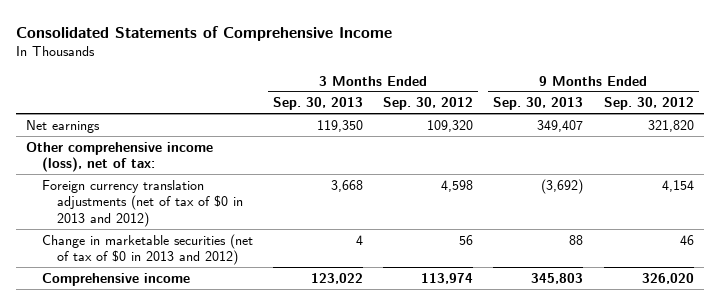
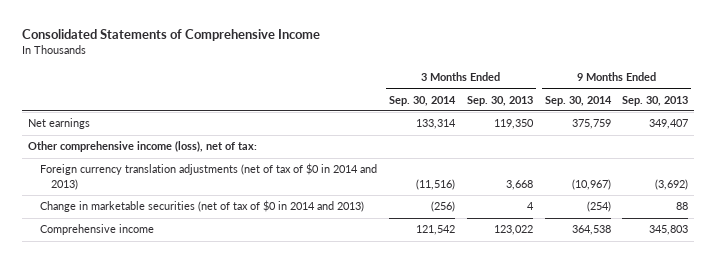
- | 3 Months Ended Sep. 30, 2013 | 3 Months Ended Sep. 30, 2012 | 9 Months Ended Sep. 30, 2013 | 9 Months Ended Sep. 30, 2012
+ | 3 Months Ended Sep. 30, 2014 | 3 Months Ended Sep. 30, 2013 | 9 Months Ended Sep. 30, 2014 | 9 Months Ended Sep. 30, 2013
- Foreign currency translation adjustments (net of tax of $0 in 2013 and 2012) | 3,668 | 4,598 | (3,692) | 4,154
- Change in marketable securities (net of tax of $0 in 2013 and 2012) | 4 | 56 | 88 | 46
+ Foreign currency translation adjustments (net of tax of $0 in 2014 and 2013) | (11,516) | 3,668 | (10,967) | (3,692)
+ Change in marketable securities (net of tax of $0 in 2014 and 2013) | (256) | 4 | (254) | 88

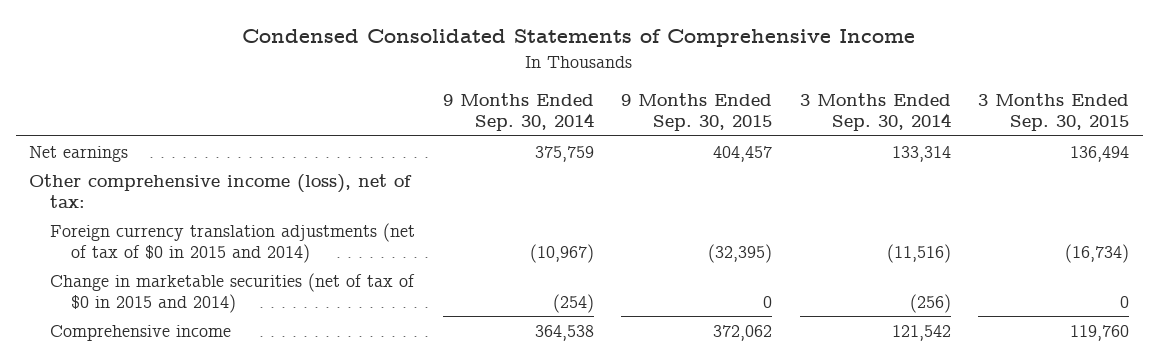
- Consolidated Statements of Comprehensive Income
+ Condensed Consolidated Statements of Comprehensive Income
- | 3 Months Ended Sep. 30, 2014 | 3 Months Ended Sep. 30, 2013 | 9 Months Ended Sep. 30, 2014 | 9 Months Ended Sep. 30, 2013
+ | 9 Months Ended Sep. 30, 2014 | 9 Months Ended Sep. 30, 2015 | 3 Months Ended Sep. 30, 2014 | 3 Months Ended Sep. 30, 2015
- Foreign currency translation adjustments (net of tax of $0 in 2014 and 2013) | (11,516) | 3,668 | (10,967) | (3,692)
- Change in marketable securities (net of tax of $0 in 2014 and 2013) | (256) | 4 | (254) | 88
+ Foreign currency translation adjustments (net of tax of $0 in 2015 and 2014) | (10,967) | (32,395) | (11,516) | (16,734)
+ Change in marketable securities (net of tax of $0 in 2015 and 2014) | (254) | 0 | (256) | 0

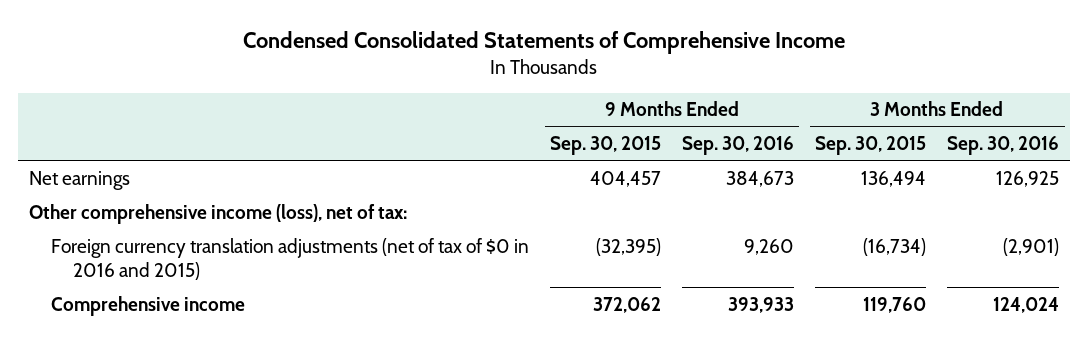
- | 9 Months Ended Sep. 30, 2014 | 9 Months Ended Sep. 30, 2015 | 3 Months Ended Sep. 30, 2014 | 3 Months Ended Sep. 30, 2015
+ | 9 Months Ended Sep. 30, 2015 | 9 Months Ended Sep. 30, 2016 | 3 Months Ended Sep. 30, 2015 | 3 Months Ended Sep. 30, 2016
- Foreign currency translation adjustments (net of tax of $0 in 2015 and 2014) | (10,967) | (32,395) | (11,516) | (16,734)
- Change in marketable securities (net of tax of $0 in 2015 and 2014) | (254) | 0 | (256) | 0
+ Foreign currency translation adjustments (net of tax of $0 in 2016 and 2015) | (32,395) | 9,260 | (16,734) | (2,901)

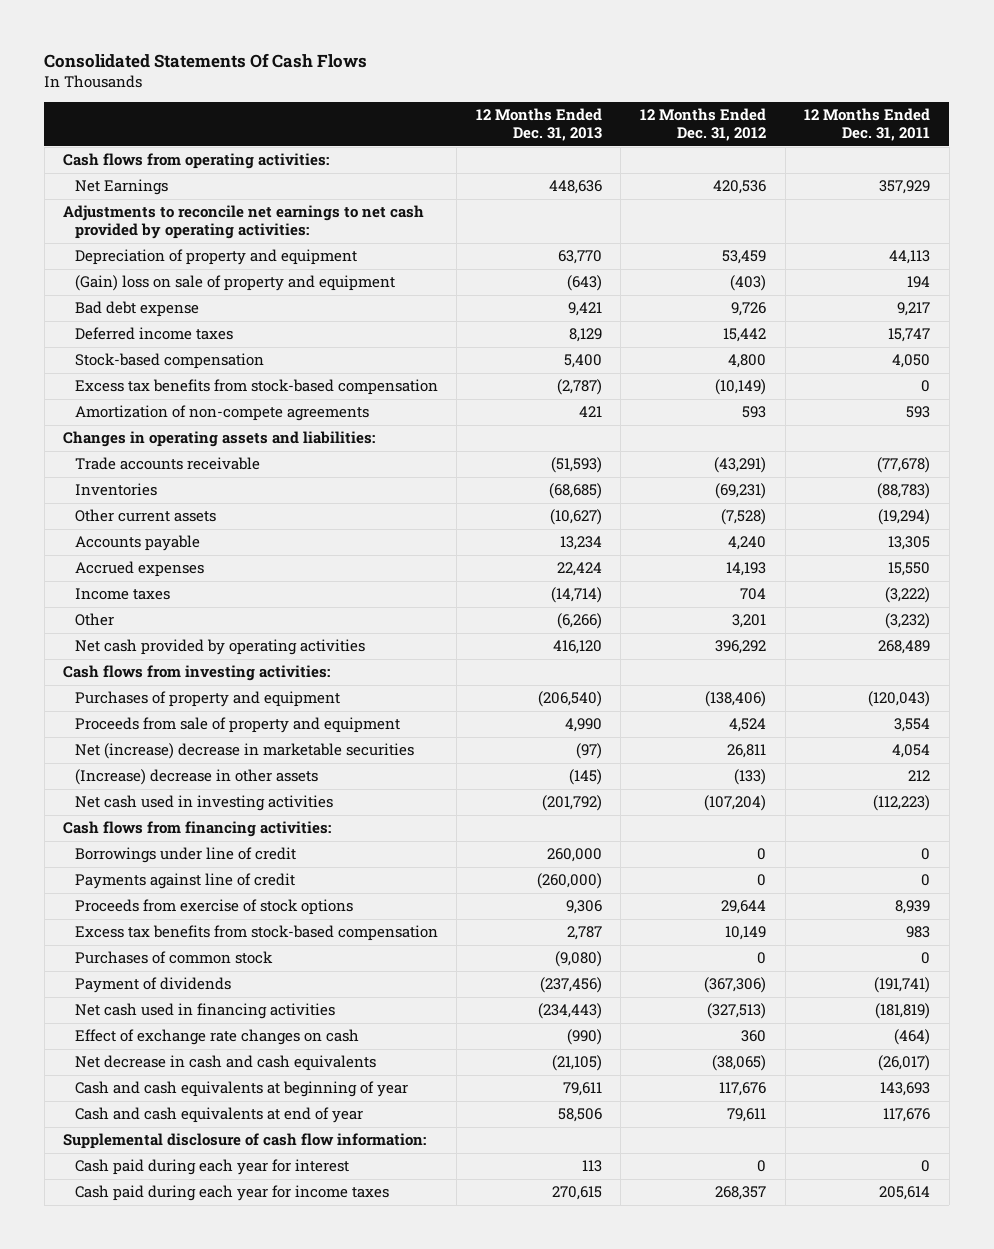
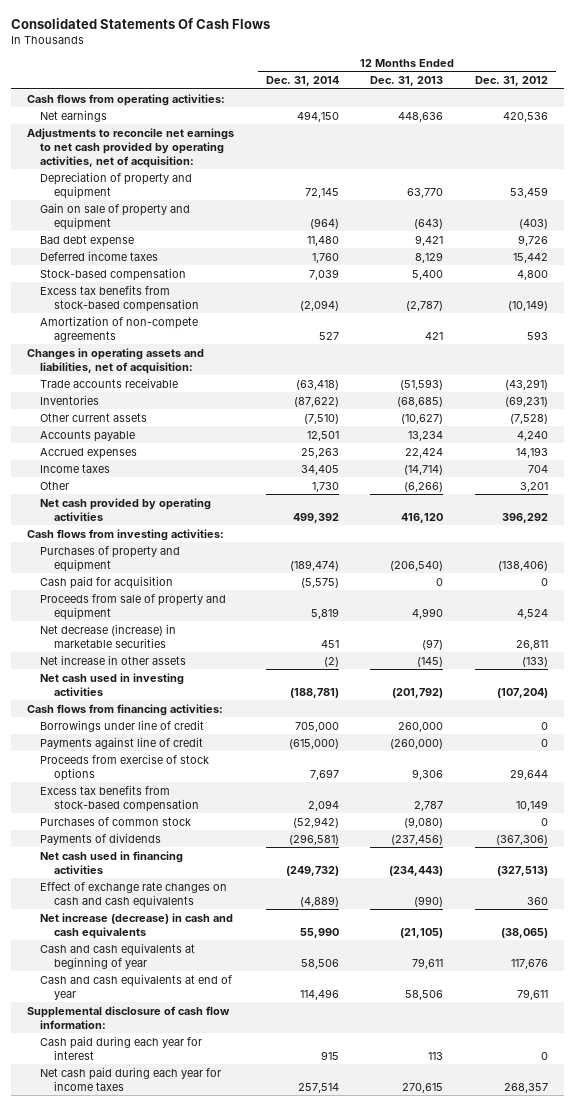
- | 12 Months Ended Dec. 31, 2013 | 12 Months Ended Dec. 31, 2012 | 12 Months Ended Dec. 31, 2011
+ | 12 Months Ended Dec. 31, 2014 | 12 Months Ended Dec. 31, 2013 | 12 Months Ended Dec. 31, 2012
- Net Earnings | 448,636 | 420,536 | 357,929
- Adjustments to reconcile net earnings to net cash provided by operating activities:
+ Net earnings | 494,150 | 448,636 | 420,536
+ Adjustments to reconcile net earnings to net cash provided by operating activities, net of acquisition:
- (Gain) loss on sale of property and equipment | (643) | (403) | 194
+ Gain on sale of property and equipment | (964) | (643) | (403)
- Changes in operating assets and liabilities:
+ Changes in operating assets and liabilities, net of acquisition:
+ Cash paid for acquisition | (5,575) | 0 | 0
- Net (increase) decrease in marketable securities | (97) | 26,811 | 4,054
- (Increase) decrease in other assets | (145) | (133) | 212
+ Net decrease (increase) in marketable securities | 451 | (97) | 26,811
+ Net increase in other assets | (2) | (145) | (133)
- Payment of dividends | (237,456) | (367,306) | (191,741)
+ Payments of dividends | (296,581) | (237,456) | (367,306)
- Effect of exchange rate changes on cash | (990) | 360 | (464)
- Net decrease in cash and cash equivalents | (21,105) | (38,065) | (26,017)
+ Effect of exchange rate changes on cash and cash equivalents | (4,889) | (990) | 360
+ Net increase (decrease) in cash and cash equivalents | 55,990 | (21,105) | (38,065)
- Cash paid during each year for income taxes | 270,615 | 268,357 | 205,614
+ Net cash paid during each year for income taxes | 257,514 | 270,615 | 268,357

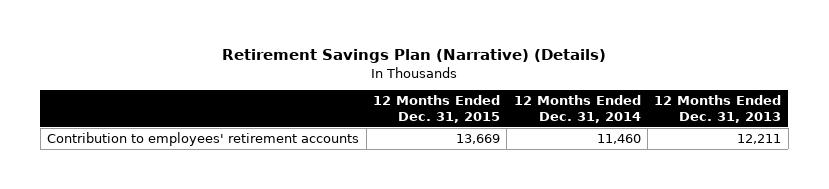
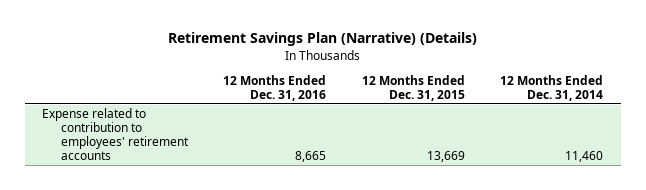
- | 12 Months Ended Dec. 31, 2015 | 12 Months Ended Dec. 31, 2014 | 12 Months Ended Dec. 31, 2013
+ | 12 Months Ended Dec. 31, 2016 | 12 Months Ended Dec. 31, 2015 | 12 Months Ended Dec. 31, 2014
- Contribution to employees' retirement accounts | 13,669 | 11,460 | 12,211
+ Expense related to contribution to employees' retirement accounts | 8,665 | 13,669 | 11,460

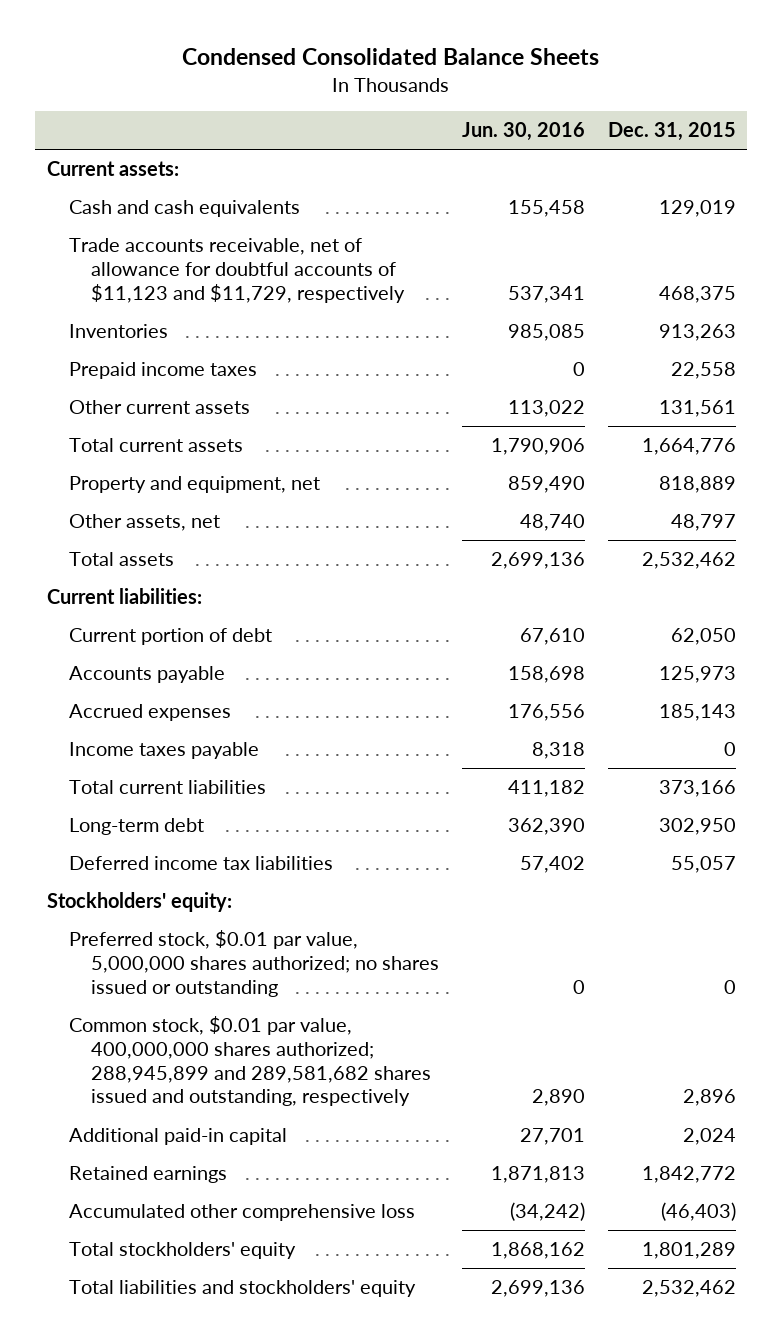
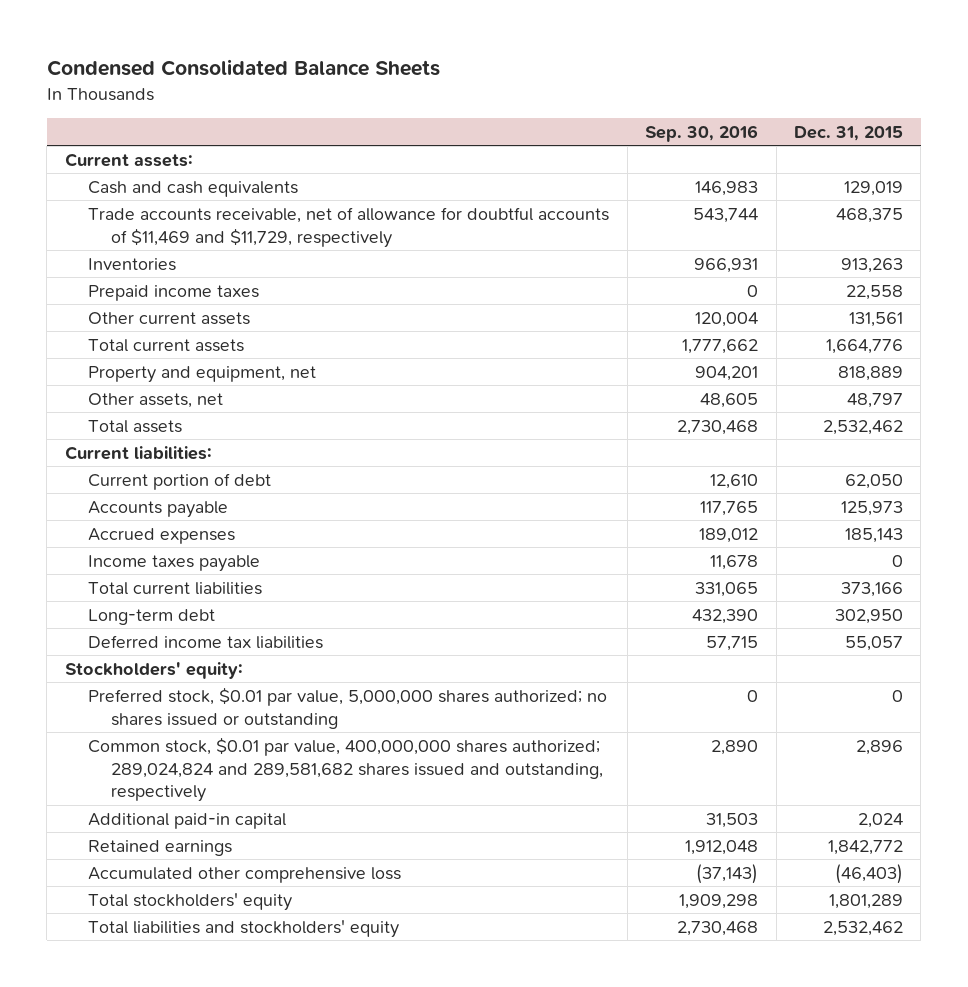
- | Jun. 30, 2016 | Dec. 31, 2015
+ | Sep. 30, 2016 | Dec. 31, 2015
- Trade accounts receivable, net of allowance for doubtful accounts of $11,123 and $11,729, respectively | 537,341 | 468,375
+ Trade accounts receivable, net of allowance for doubtful accounts of $11,469 and $11,729, respectively | 543,744 | 468,375
- Common stock, $0.01 par value, 400,000,000 shares authorized; 288,945,899 and 289,581,682 shares issued and outstanding, respectively | 2,890 | 2,896
+ Common stock, $0.01 par value, 400,000,000 shares authorized; 289,024,824 and 289,581,682 shares issued and outstanding, respectively | 2,890 | 2,896

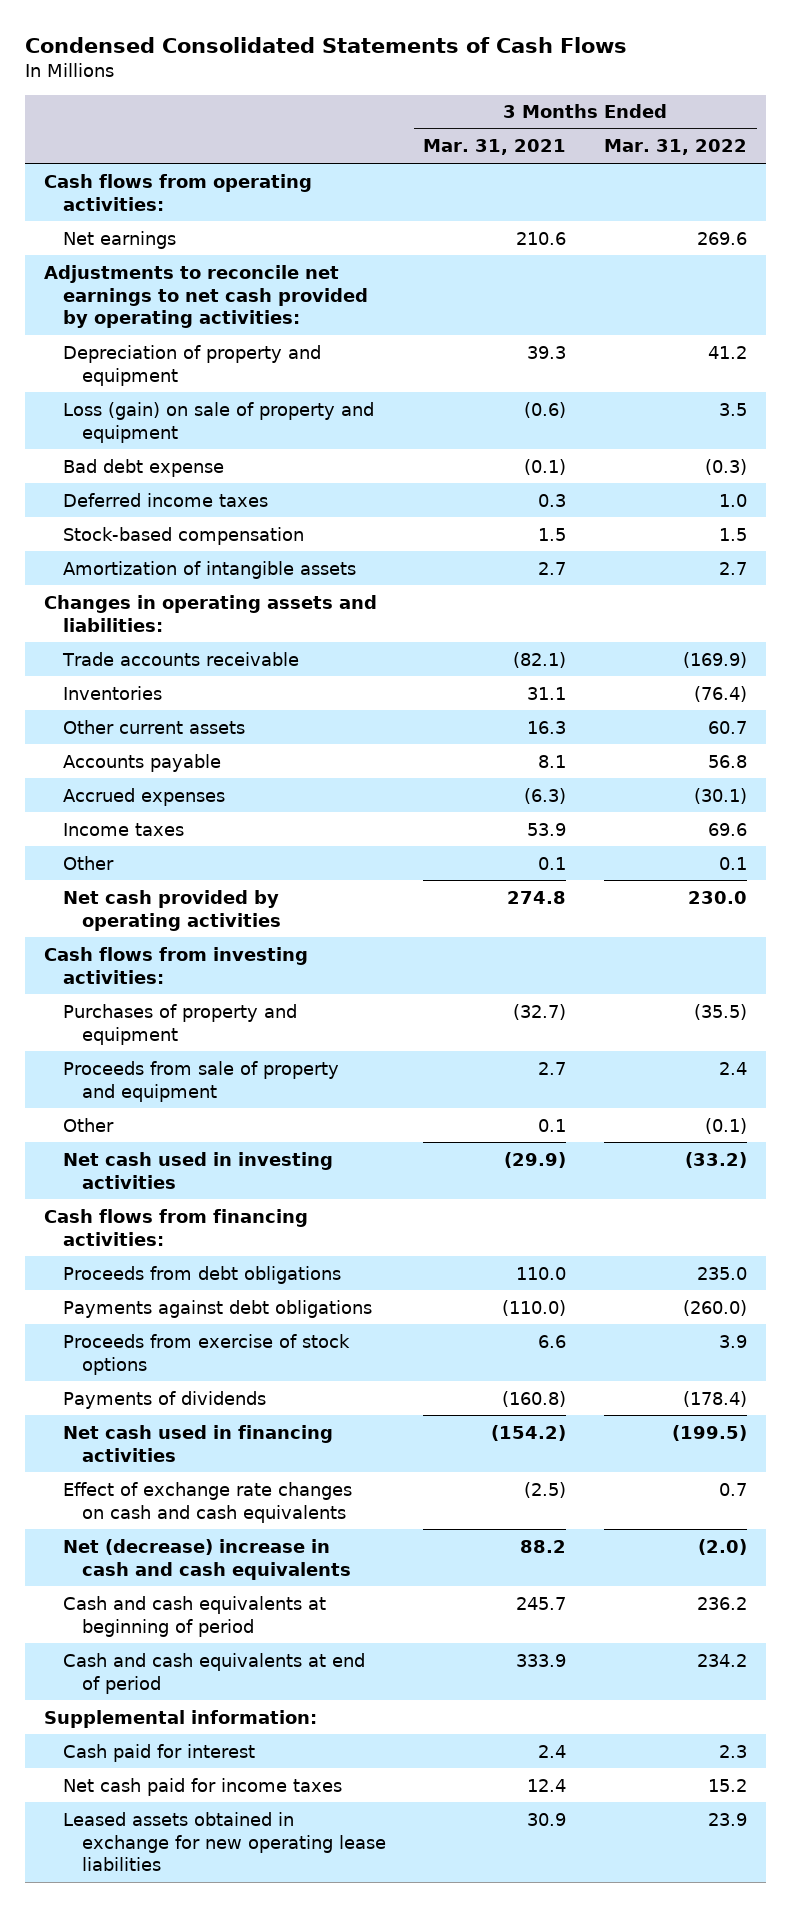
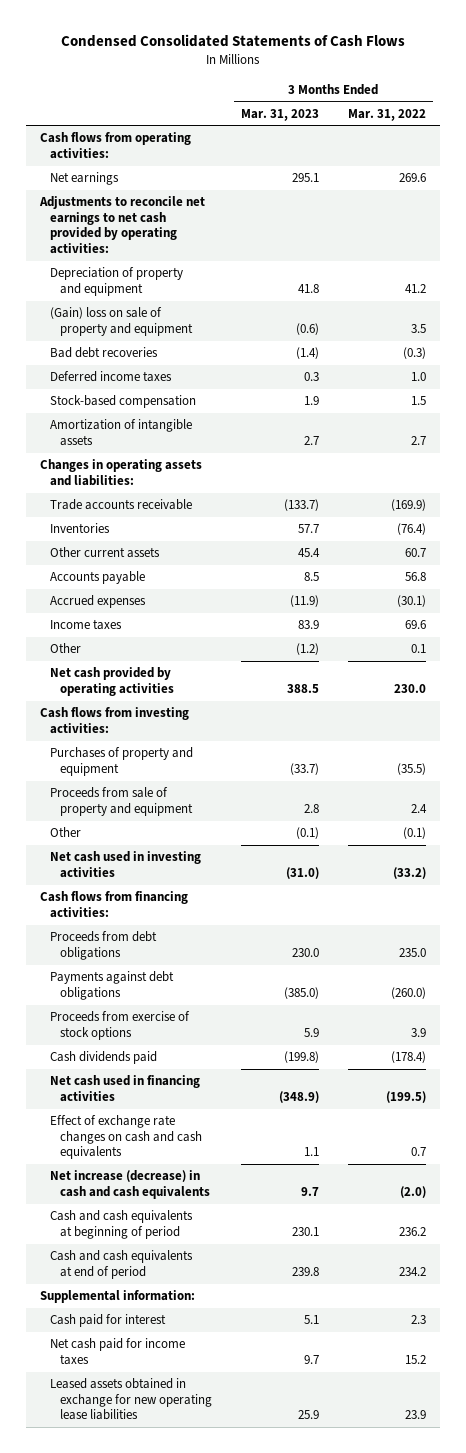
- | 3 Months Ended Mar. 31, 2021 | 3 Months Ended Mar. 31, 2022
+ | 3 Months Ended Mar. 31, 2023 | 3 Months Ended Mar. 31, 2022
- Loss (gain) on sale of property and equipment | (0.6) | 3.5
- Bad debt expense | (0.1) | (0.3)
+ (Gain) loss on sale of property and equipment | (0.6) | 3.5
+ Bad debt recoveries | (1.4) | (0.3)
- Payments of dividends | (160.8) | (178.4)
+ Cash dividends paid | (199.8) | (178.4)
- Net (decrease) increase in cash and cash equivalents | 88.2 | (2.0)
+ Net increase (decrease) in cash and cash equivalents | 9.7 | (2.0)

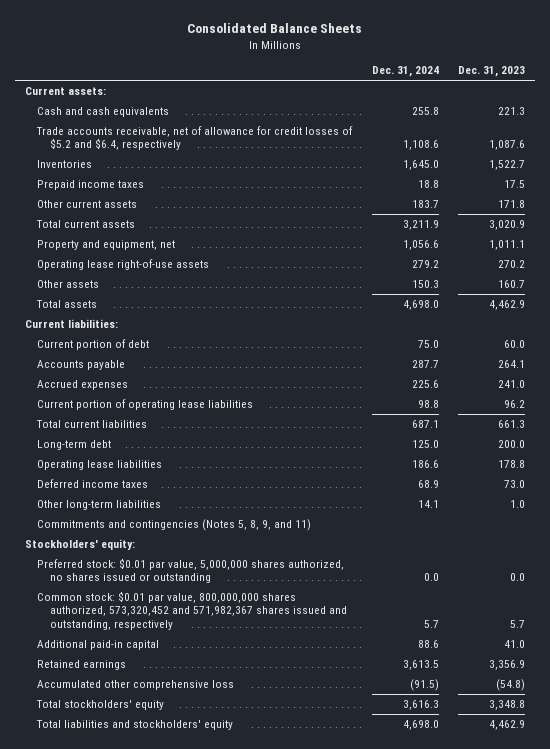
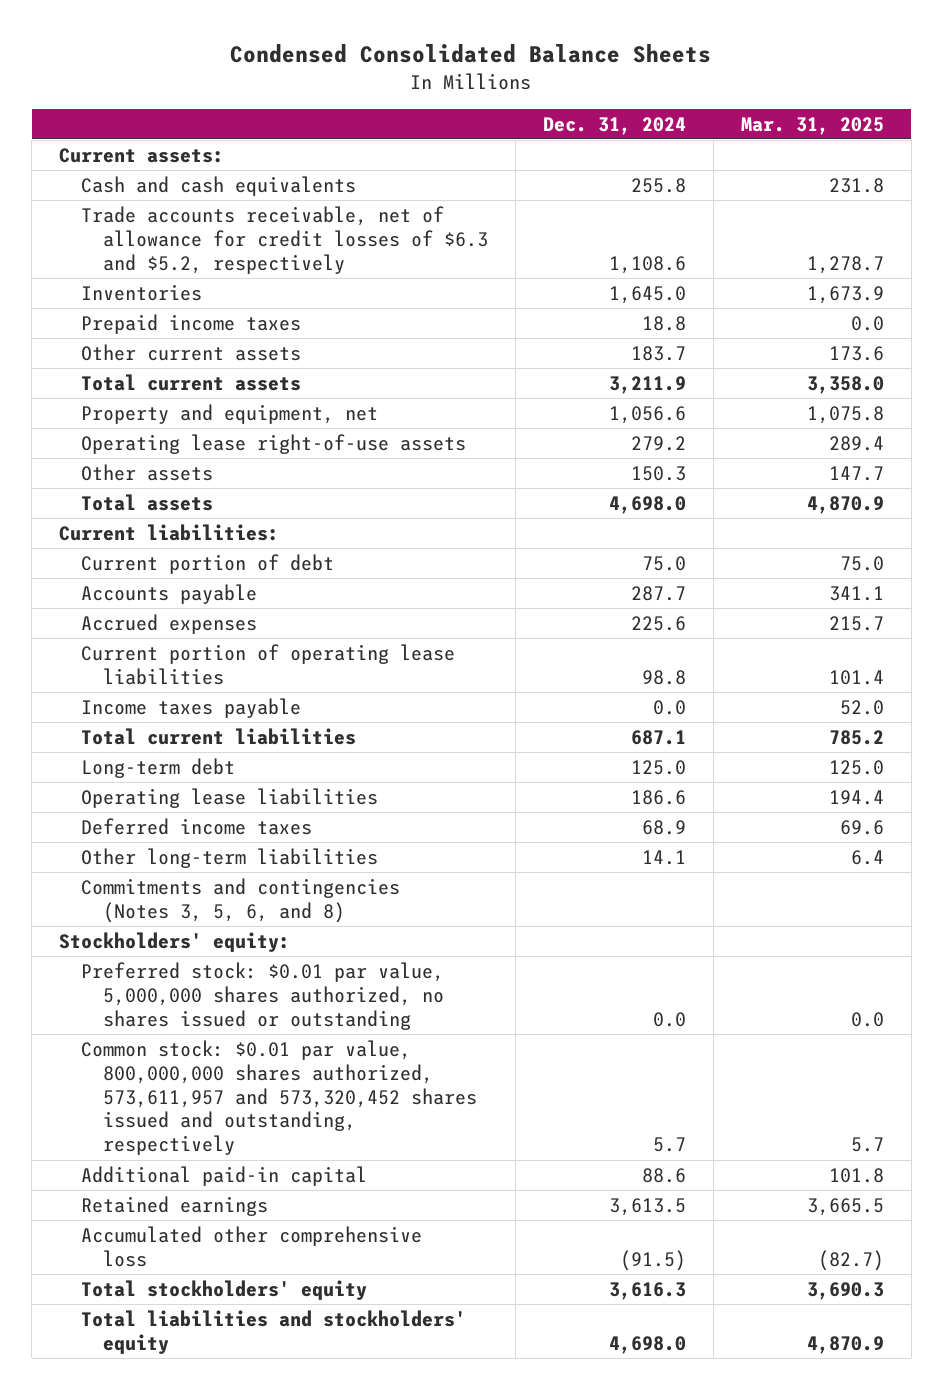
- Consolidated Balance Sheets
+ Condensed Consolidated Balance Sheets
- | Dec. 31, 2024 | Dec. 31, 2023
+ | Dec. 31, 2024 | Mar. 31, 2025
- Trade accounts receivable, net of allowance for credit losses of $5.2 and $6.4, respectively | 1,108.6 | 1,087.6
+ Trade accounts receivable, net of allowance for credit losses of $6.3 and $5.2, respectively | 1,108.6 | 1,278.7
+ Income taxes payable | 0.0 | 52.0
- Commitments and contingencies (Notes 5, 8, 9, and 11)
+ Commitments and contingencies (Notes 3, 5, 6, and 8)
- Common stock: $0.01 par value, 800,000,000 shares authorized, 573,320,452 and 571,982,367 shares issued and outstanding, respectively | 5.7 | 5.7
+ Common stock: $0.01 par value, 800,000,000 shares authorized, 573,611,957 and 573,320,452 shares issued and outstanding, respectively | 5.7 | 5.7

